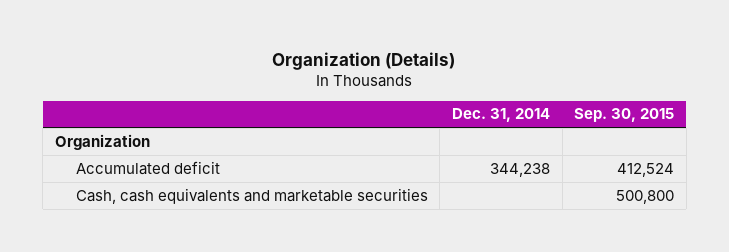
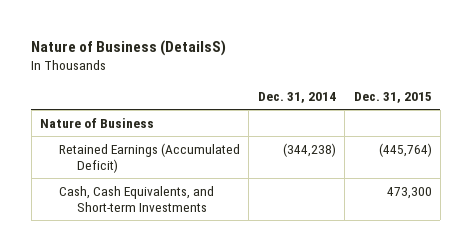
- Organization (Details)
+ Nature of Business (DetailsS)
- | Dec. 31, 2014 | Sep. 30, 2015
+ | Dec. 31, 2014 | Dec. 31, 2015
- Organization
- Accumulated deficit | 344,238 | 412,524
- Cash, cash equivalents and marketable securities | | 500,800
+ Nature of Business
+ Retained Earnings (Accumulated Deficit) | (344,238) | (445,764)
+ Cash, Cash Equivalents, and Short-term Investments | | 473,300

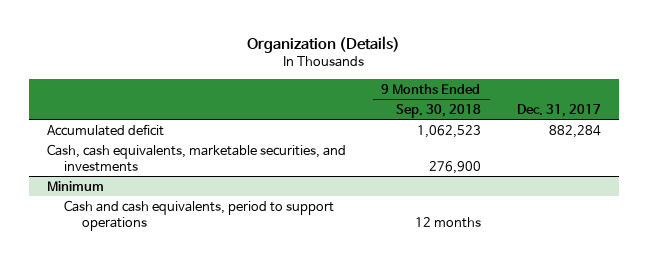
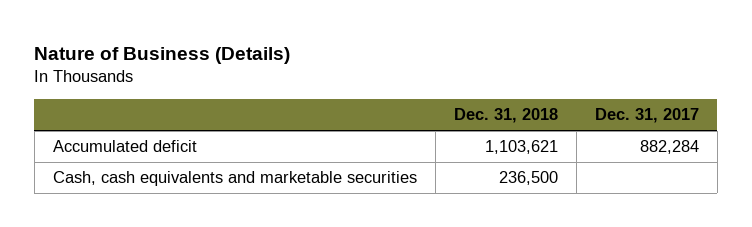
- Organization (Details)
+ Nature of Business (Details)
- | 9 Months Ended Sep. 30, 2018 | Dec. 31, 2017
+ | Dec. 31, 2018 | Dec. 31, 2017
- Cash, cash equivalents, marketable securities, and investments | 276,900 |
- Minimum
- Cash and cash equivalents, period to support operations | 12 months |
+ Cash, cash equivalents and marketable securities | 236,500 |

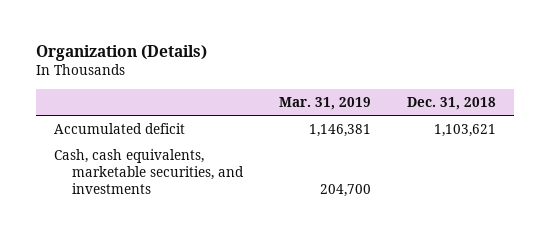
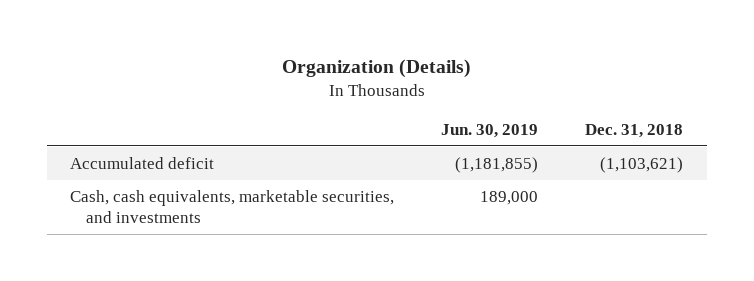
- | Mar. 31, 2019 | Dec. 31, 2018
+ | Jun. 30, 2019 | Dec. 31, 2018
- Accumulated deficit | 1,146,381 | 1,103,621
+ Accumulated deficit | (1,181,855) | (1,103,621)

